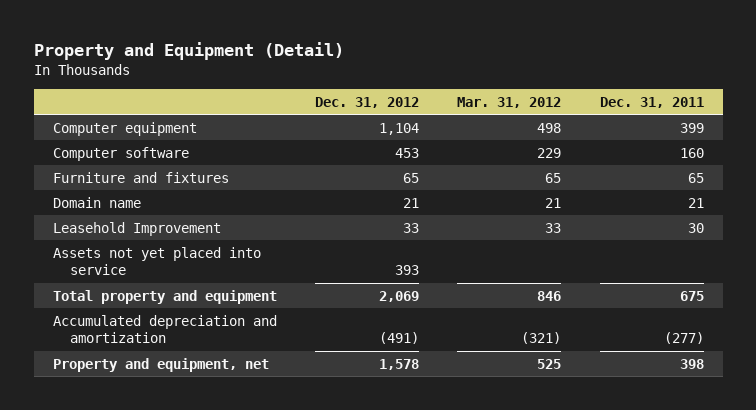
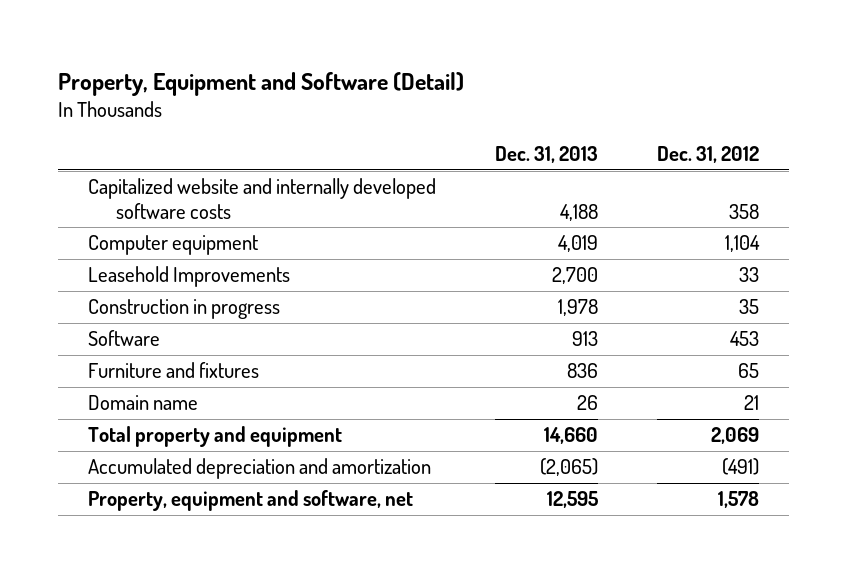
- Property and Equipment (Detail)
+ Property, Equipment and Software (Detail)
- | Dec. 31, 2012 | Mar. 31, 2012 | Dec. 31, 2011
+ | Dec. 31, 2013 | Dec. 31, 2012
+ Capitalized website and internally developed software costs | 4,188 | 358
- Computer software | 453 | 229 | 160
+ Leasehold Improvements | 2,700 | 33
+ Construction in progress | 1,978 | 35
+ Software | 913 | 453
- Leasehold Improvement | 33 | 33 | 30
- Assets not yet placed into service | 393 | |
- Property and equipment, net | 1,578 | 525 | 398
+ Property, equipment and software, net | 12,595 | 1,578

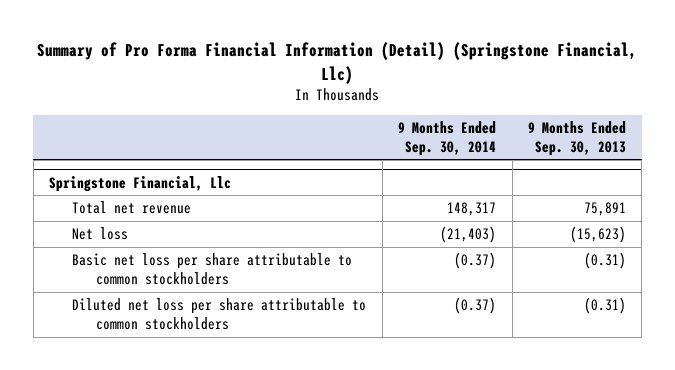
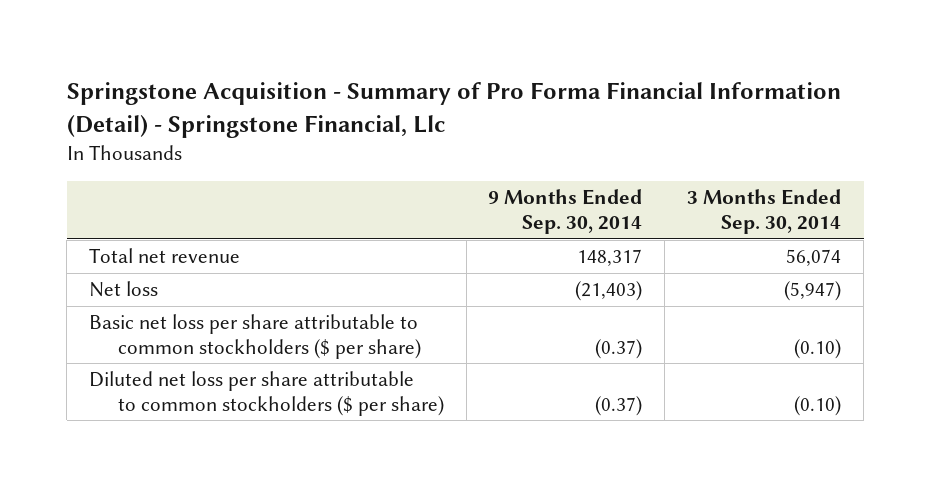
- Summary of Pro Forma Financial Information (Detail) (Springstone Financial, Llc)
+ Springstone Acquisition - Summary of Pro Forma Financial Information (Detail) - Springstone Financial, Llc
- | 9 Months Ended Sep. 30, 2014 | 9 Months Ended Sep. 30, 2013
+ | 9 Months Ended Sep. 30, 2014 | 3 Months Ended Sep. 30, 2014
- Springstone Financial, Llc
- Basic net loss per share attributable to common stockholders | (0.37) | (0.31)
- Diluted net loss per share attributable to common stockholders | (0.37) | (0.31)
+ Basic net loss per share attributable to common stockholders ($ per share) | (0.37) | (0.10)
+ Diluted net loss per share attributable to common stockholders ($ per share) | (0.37) | (0.10)

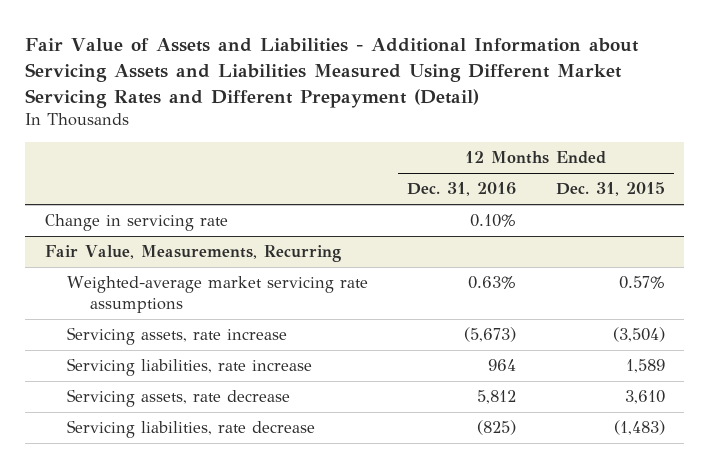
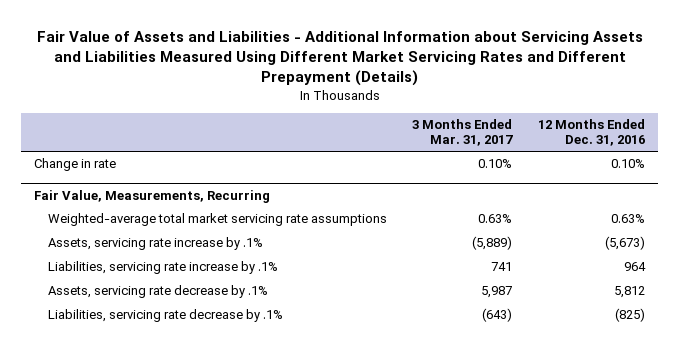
- Fair Value of Assets and Liabilities - Additional Information about Servicing Assets and Liabilities Measured Using Different Market Servicing Rates and Different Prepayment (Detail)
+ Fair Value of Assets and Liabilities - Additional Information about Servicing Assets and Liabilities Measured Using Different Market Servicing Rates and Different Prepayment (Details)
- | 12 Months Ended Dec. 31, 2016 | 12 Months Ended Dec. 31, 2015
+ | 3 Months Ended Mar. 31, 2017 | 12 Months Ended Dec. 31, 2016
- Change in servicing rate | 0.10% |
+ Change in rate | 0.10% | 0.10%
@ Fair Value, Measurements, Recurring
- Weighted-average market servicing rate assumptions | 0.63% | 0.57%
- Servicing assets, rate increase | (5,673) | (3,504)
- Servicing liabilities, rate increase | 964 | 1,589
- Servicing assets, rate decrease | 5,812 | 3,610
- Servicing liabilities, rate decrease | (825) | (1,483)
+ Weighted-average total market servicing rate assumptions | 0.63% | 0.63%
+ Assets, servicing rate increase by .1% | (5,889) | (5,673)
+ Liabilities, servicing rate increase by .1% | 741 | 964
+ Assets, servicing rate decrease by .1% | 5,987 | 5,812
+ Liabilities, servicing rate decrease by .1% | (643) | (825)

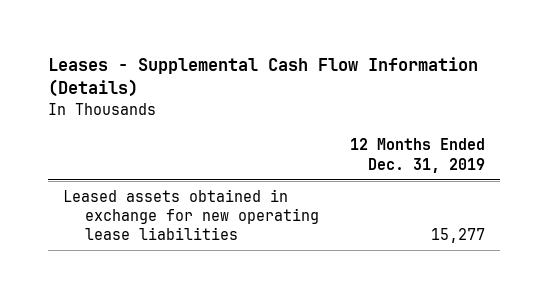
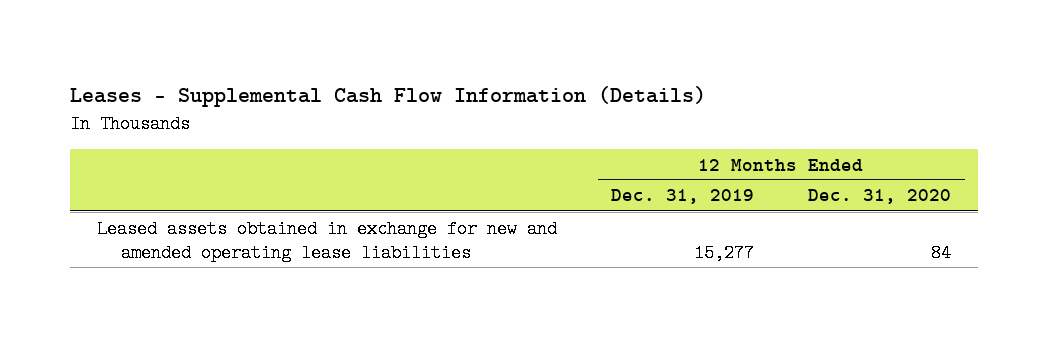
- | 12 Months Ended Dec. 31, 2019
+ | 12 Months Ended Dec. 31, 2019 | 12 Months Ended Dec. 31, 2020
- Leased assets obtained in exchange for new operating lease liabilities | 15,277
+ Leased assets obtained in exchange for new and amended operating lease liabilities | 15,277 | 84

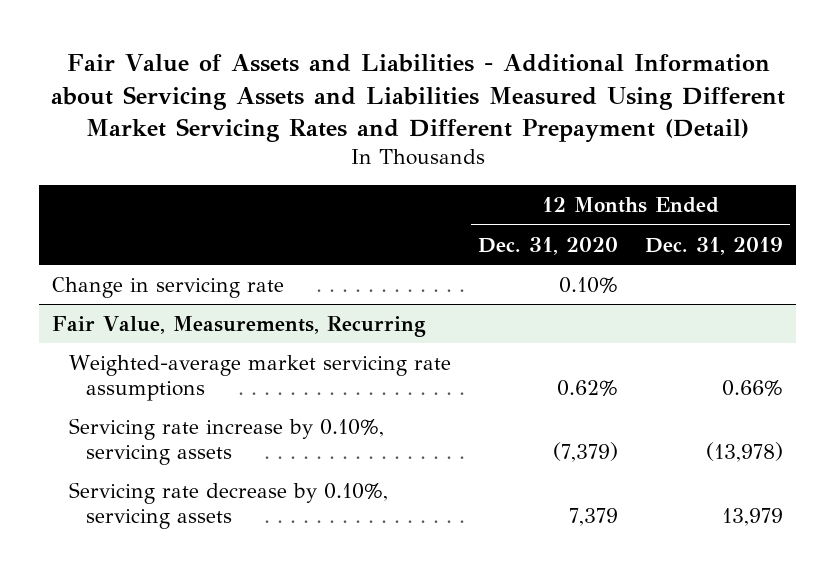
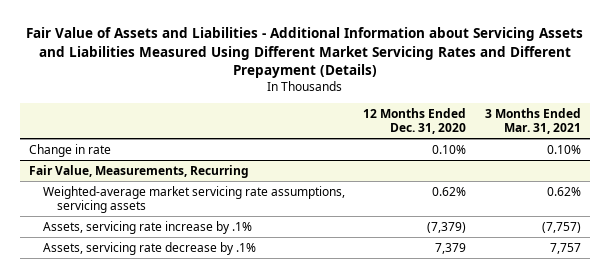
- Fair Value of Assets and Liabilities - Additional Information about Servicing Assets and Liabilities Measured Using Different Market Servicing Rates and Different Prepayment (Detail)
+ Fair Value of Assets and Liabilities - Additional Information about Servicing Assets and Liabilities Measured Using Different Market Servicing Rates and Different Prepayment (Details)
- | 12 Months Ended Dec. 31, 2020 | 12 Months Ended Dec. 31, 2019
+ | 12 Months Ended Dec. 31, 2020 | 3 Months Ended Mar. 31, 2021
- Change in servicing rate | 0.10% |
+ Change in rate | 0.10% | 0.10%
@ Fair Value, Measurements, Recurring
- Weighted-average market servicing rate assumptions | 0.62% | 0.66%
- Servicing rate increase by 0.10%, servicing assets | (7,379) | (13,978)
- Servicing rate decrease by 0.10%, servicing assets | 7,379 | 13,979
+ Weighted-average market servicing rate assumptions, servicing assets | 0.62% | 0.62%
+ Assets, servicing rate increase by .1% | (7,379) | (7,757)
+ Assets, servicing rate decrease by .1% | 7,379 | 7,757

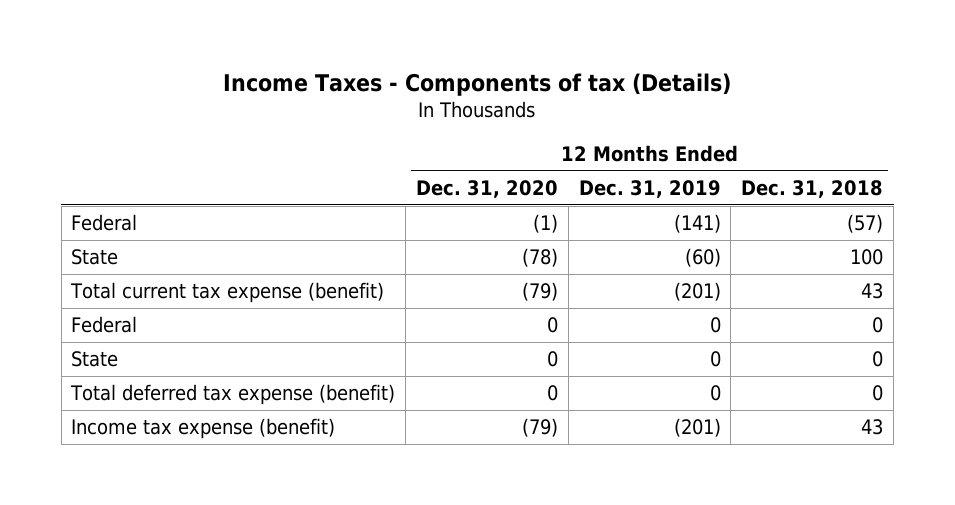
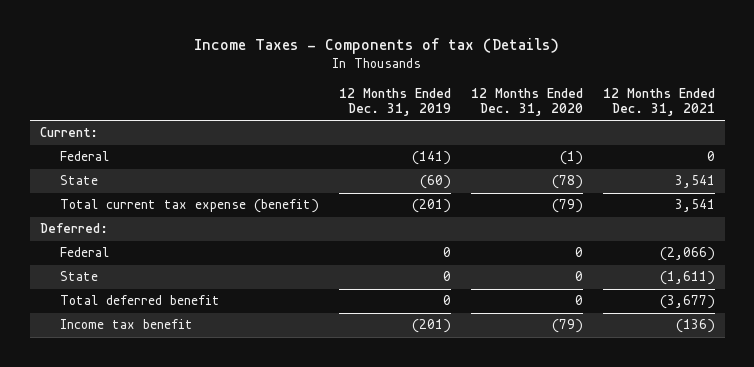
- | 12 Months Ended Dec. 31, 2020 | 12 Months Ended Dec. 31, 2019 | 12 Months Ended Dec. 31, 2018
+ | 12 Months Ended Dec. 31, 2019 | 12 Months Ended Dec. 31, 2020 | 12 Months Ended Dec. 31, 2021
+ Current:
+ Deferred:
- Total deferred tax expense (benefit) | 0 | 0 | 0
- Income tax expense (benefit) | (79) | (201) | 43
+ Total deferred benefit | 0 | 0 | (3,677)
+ Income tax benefit | (201) | (79) | (136)

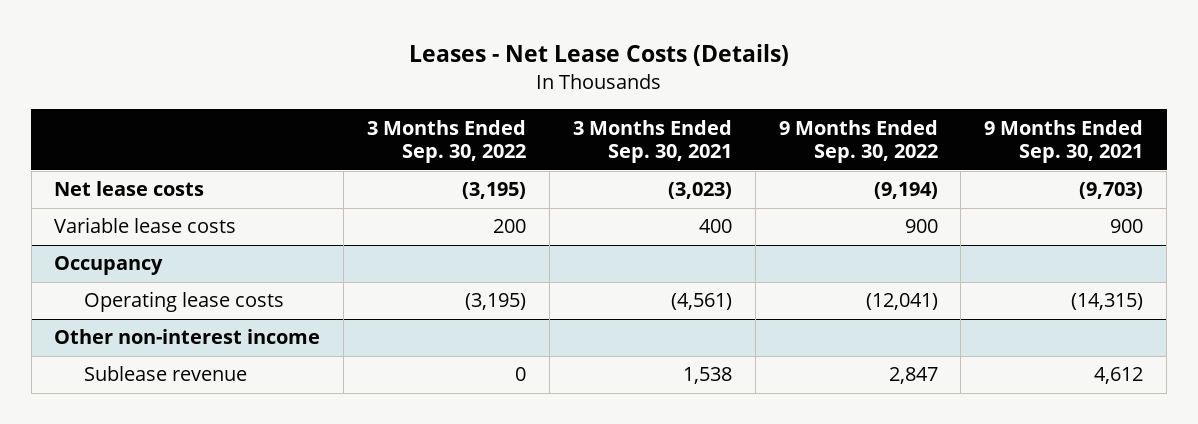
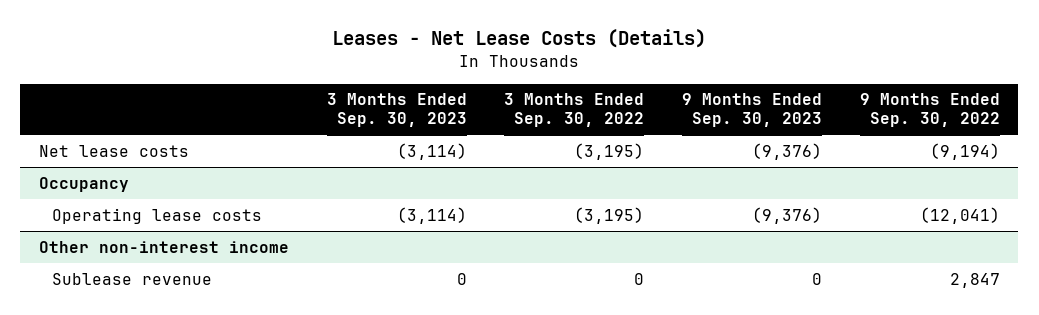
- | 3 Months Ended Sep. 30, 2022 | 3 Months Ended Sep. 30, 2021 | 9 Months Ended Sep. 30, 2022 | 9 Months Ended Sep. 30, 2021
+ | 3 Months Ended Sep. 30, 2023 | 3 Months Ended Sep. 30, 2022 | 9 Months Ended Sep. 30, 2023 | 9 Months Ended Sep. 30, 2022
- Variable lease costs | 200 | 400 | 900 | 900

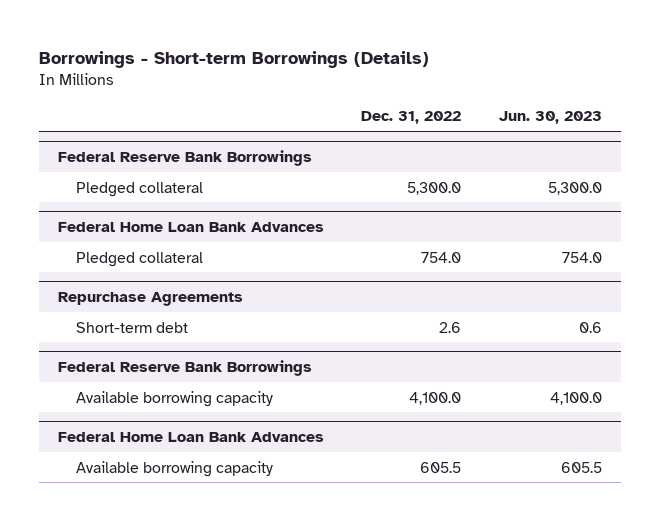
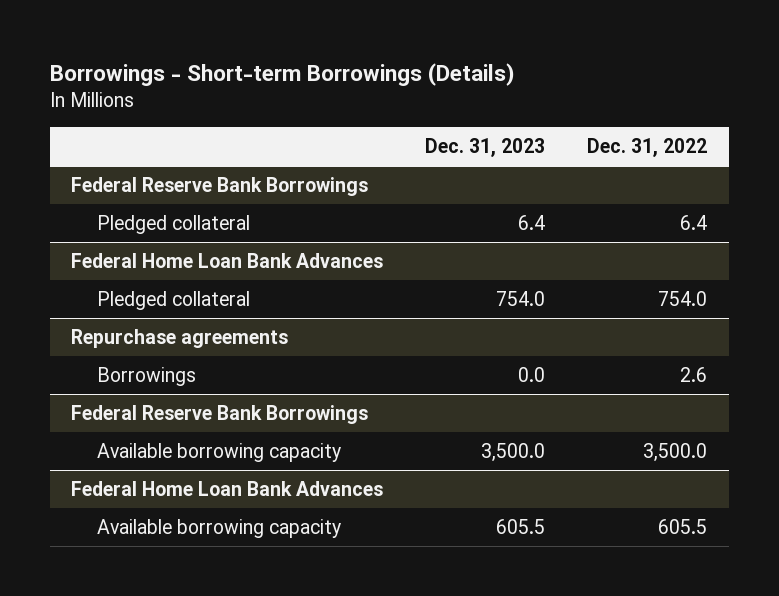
- | Dec. 31, 2022 | Jun. 30, 2023
+ | Dec. 31, 2023 | Dec. 31, 2022
@ Federal Reserve Bank Borrowings
- Pledged collateral | 5,300.0 | 5,300.0
+ Pledged collateral | 6.4 | 6.4
- Repurchase Agreements
- Short-term debt | 2.6 | 0.6
+ Repurchase agreements
+ Borrowings | 0.0 | 2.6
@ Federal Reserve Bank Borrowings
- Available borrowing capacity | 4,100.0 | 4,100.0
+ Available borrowing capacity | 3,500.0 | 3,500.0

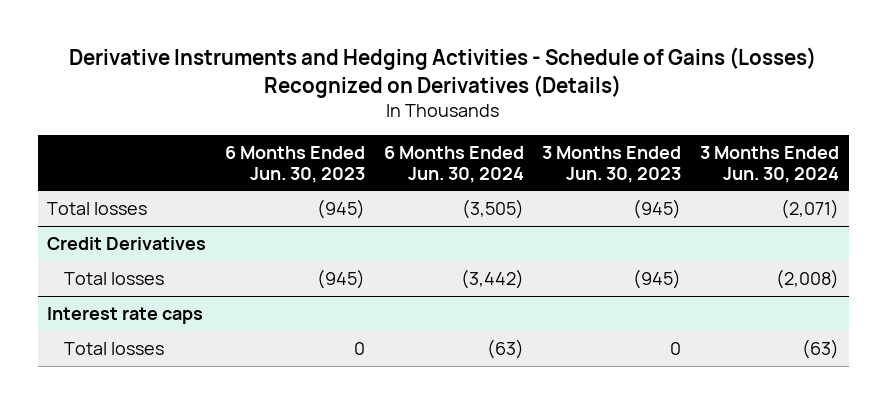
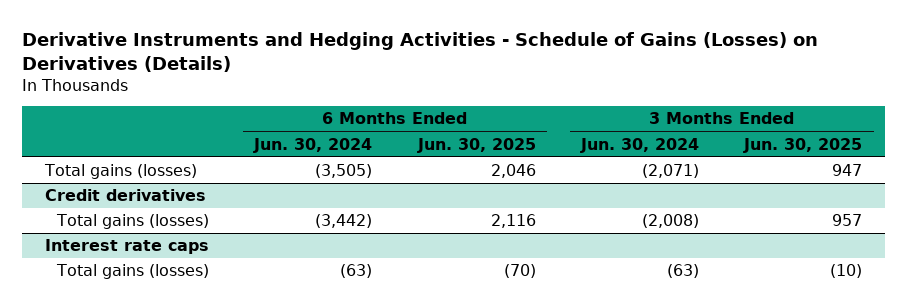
- Derivative Instruments and Hedging Activities - Schedule of Gains (Losses) Recognized on Derivatives (Details)
+ Derivative Instruments and Hedging Activities - Schedule of Gains (Losses) on Derivatives (Details)
- | 6 Months Ended Jun. 30, 2023 | 6 Months Ended Jun. 30, 2024 | 3 Months Ended Jun. 30, 2023 | 3 Months Ended Jun. 30, 2024
+ | 6 Months Ended Jun. 30, 2024 | 6 Months Ended Jun. 30, 2025 | 3 Months Ended Jun. 30, 2024 | 3 Months Ended Jun. 30, 2025
- Total losses | (945) | (3,505) | (945) | (2,071)
- Credit Derivatives
- Total losses | (945) | (3,442) | (945) | (2,008)
+ Total gains (losses) | (3,505) | 2,046 | (2,071) | 947
+ Credit derivatives
+ Total gains (losses) | (3,442) | 2,116 | (2,008) | 957
@ Interest rate caps
- Total losses | 0 | (63) | 0 | (63)
+ Total gains (losses) | (63) | (70) | (63) | (10)

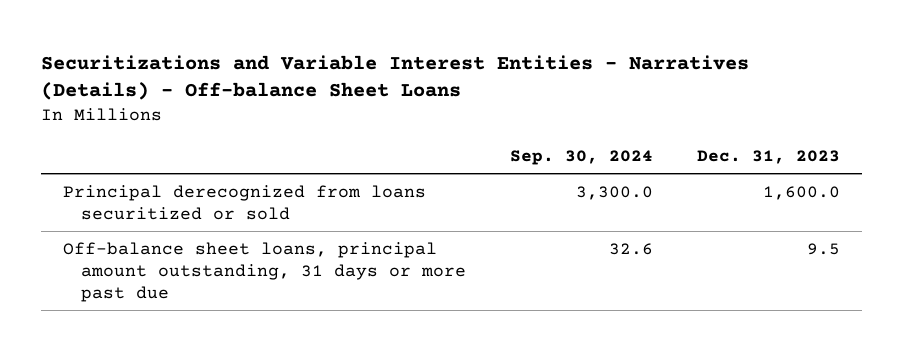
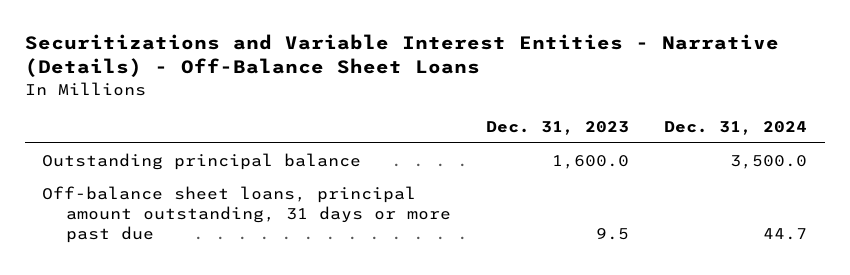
- Securitizations and Variable Interest Entities - Narratives (Details) - Off-balance Sheet Loans
+ Securitizations and Variable Interest Entities - Narrative (Details) - Off-Balance Sheet Loans
- | Sep. 30, 2024 | Dec. 31, 2023
+ | Dec. 31, 2023 | Dec. 31, 2024
- Principal derecognized from loans securitized or sold | 3,300.0 | 1,600.0
+ Outstanding principal balance | 1,600.0 | 3,500.0

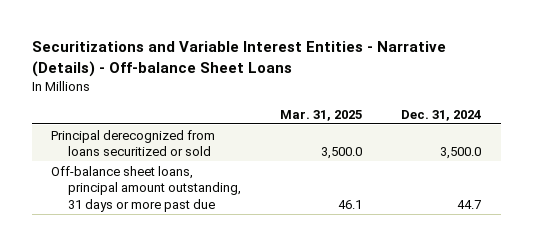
- Securitizations and Variable Interest Entities - Narrative (Details) - Off-Balance Sheet Loans
+ Securitizations and Variable Interest Entities - Narrative (Details) - Off-balance Sheet Loans
- | Dec. 31, 2023 | Dec. 31, 2024
+ | Mar. 31, 2025 | Dec. 31, 2024
- Outstanding principal balance | 1,600.0 | 3,500.0
+ Principal derecognized from loans securitized or sold | 3,500.0 | 3,500.0

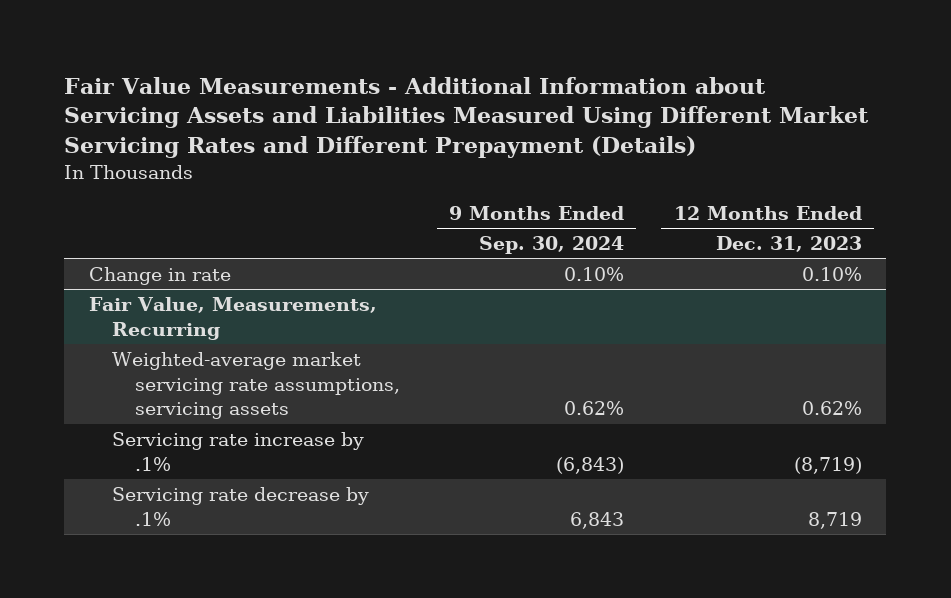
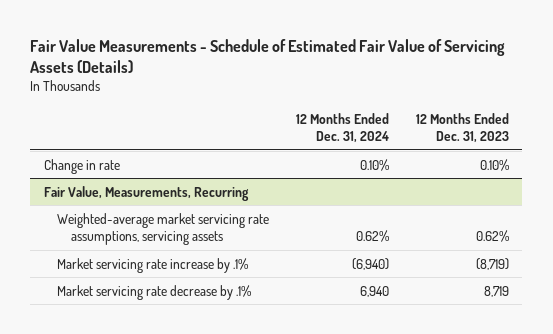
- Fair Value Measurements - Additional Information about Servicing Assets and Liabilities Measured Using Different Market Servicing Rates and Different Prepayment (Details)
+ Fair Value Measurements - Schedule of Estimated Fair Value of Servicing Assets (Details)
- | 9 Months Ended Sep. 30, 2024 | 12 Months Ended Dec. 31, 2023
+ | 12 Months Ended Dec. 31, 2024 | 12 Months Ended Dec. 31, 2023
@ Fair Value, Measurements, Recurring
- Servicing rate increase by .1% | (6,843) | (8,719)
- Servicing rate decrease by .1% | 6,843 | 8,719
+ Market servicing rate increase by .1% | (6,940) | (8,719)
+ Market servicing rate decrease by .1% | 6,940 | 8,719

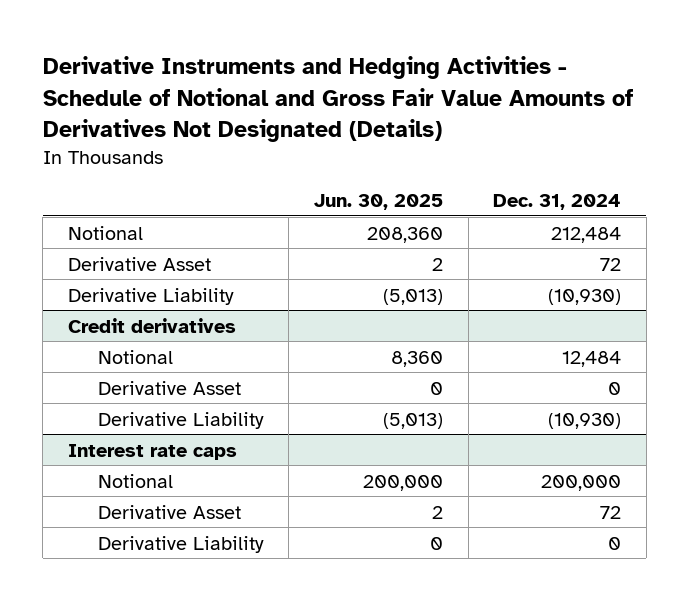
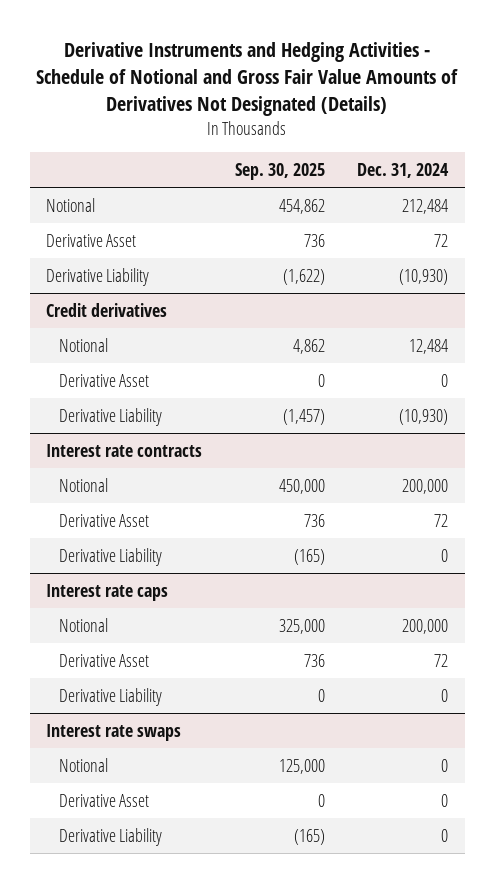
- | Jun. 30, 2025 | Dec. 31, 2024
+ | Sep. 30, 2025 | Dec. 31, 2024
+ Interest rate contracts
+ Notional | 450,000 | 200,000
+ Derivative Asset | 736 | 72
+ Derivative Liability | (165) | 0
+ Interest rate swaps
+ Notional | 125,000 | 0
+ Derivative Asset | 0 | 0
+ Derivative Liability | (165) | 0

